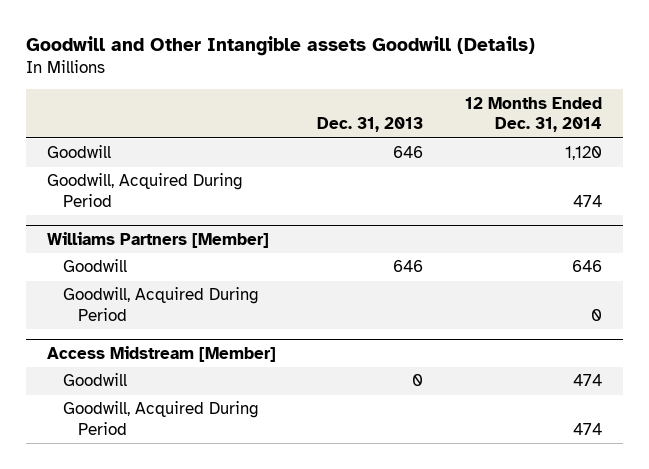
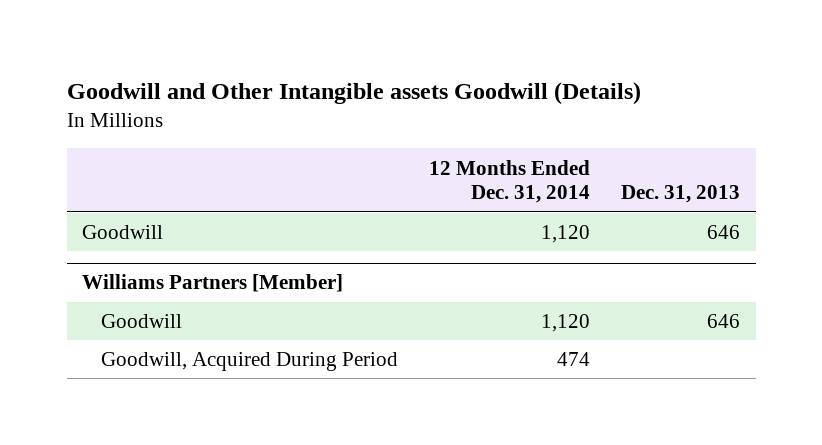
- | Dec. 31, 2013 | 12 Months Ended Dec. 31, 2014
+ | 12 Months Ended Dec. 31, 2014 | Dec. 31, 2013
- Goodwill, Acquired During Period | | 474
@ Williams Partners [Member]
- Goodwill | 646 | 646
- Goodwill, Acquired During Period | | 0
- Access Midstream [Member]
- Goodwill | 0 | 474
@ Williams Partners [Member]
+ Goodwill | 1,120 | 646

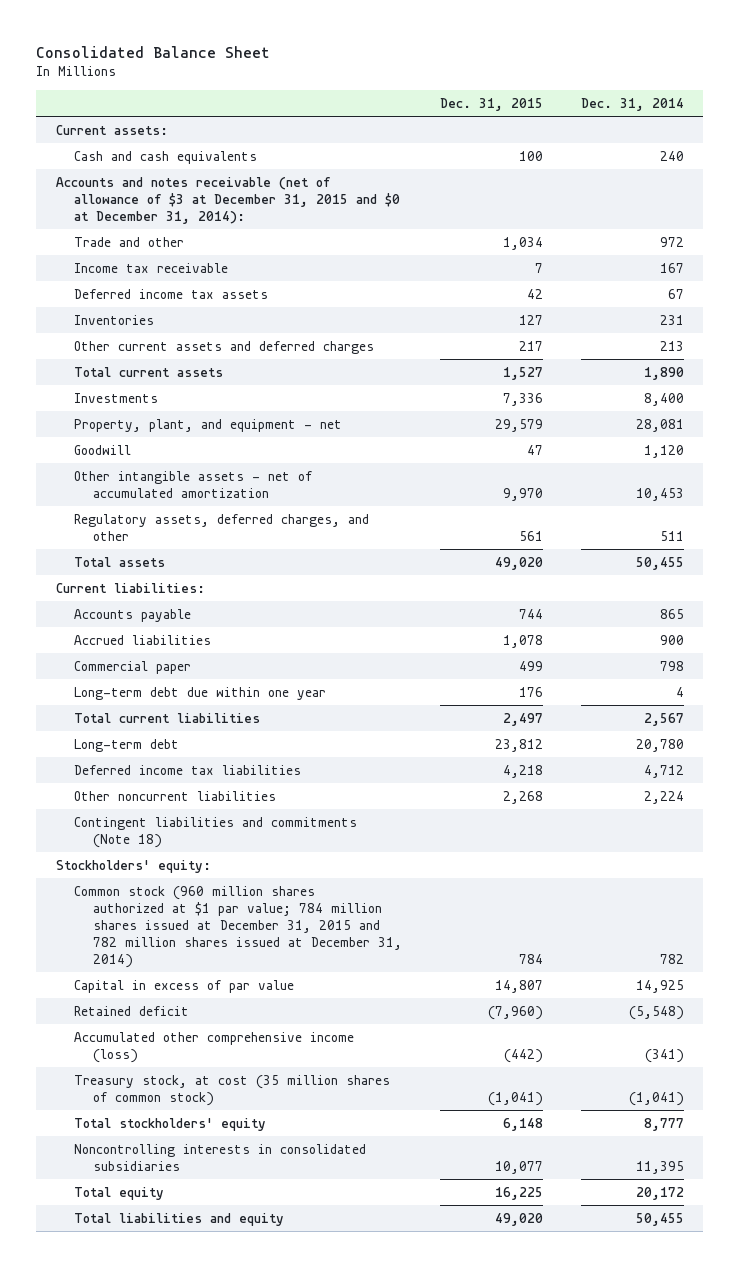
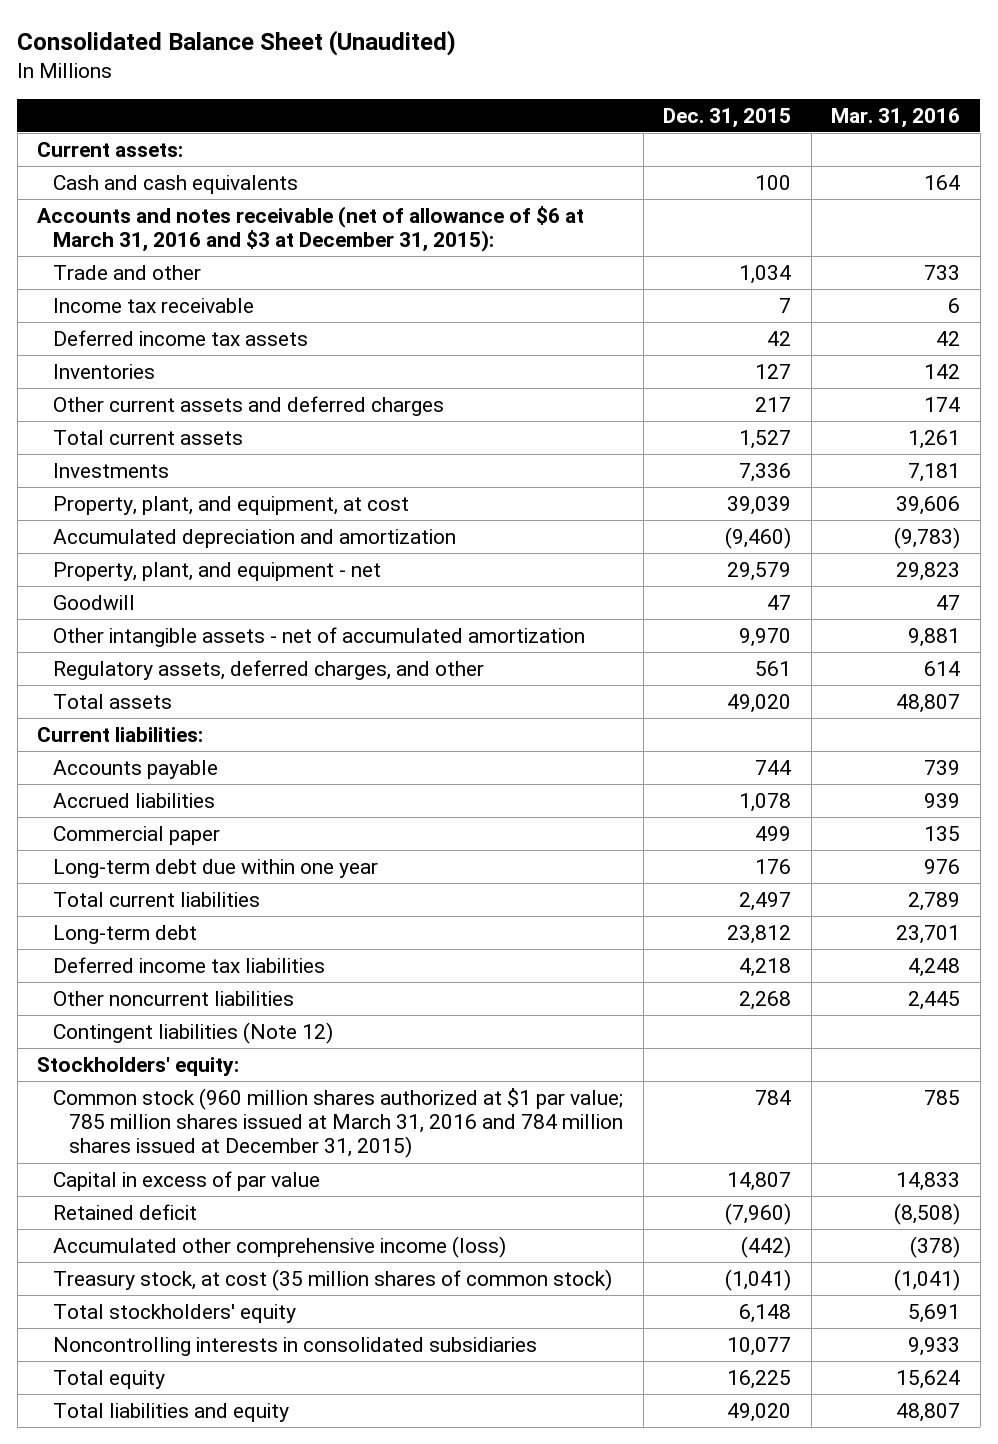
- Consolidated Balance Sheet
+ Consolidated Balance Sheet (Unaudited)
- | Dec. 31, 2015 | Dec. 31, 2014
+ | Dec. 31, 2015 | Mar. 31, 2016
- Accounts and notes receivable (net of allowance of $3 at December 31, 2015 and $0 at December 31, 2014):
+ Accounts and notes receivable (net of allowance of $6 at March 31, 2016 and $3 at December 31, 2015):
+ Property, plant, and equipment, at cost | 39,039 | 39,606
+ Accumulated depreciation and amortization | (9,460) | (9,783)
- Contingent liabilities and commitments (Note 18)
+ Contingent liabilities (Note 12)
- Common stock (960 million shares authorized at $1 par value; 784 million shares issued at December 31, 2015 and 782 million shares issued at December 31, 2014) | 784 | 782
+ Common stock (960 million shares authorized at $1 par value; 785 million shares issued at March 31, 2016 and 784 million shares issued at December 31, 2015) | 784 | 785

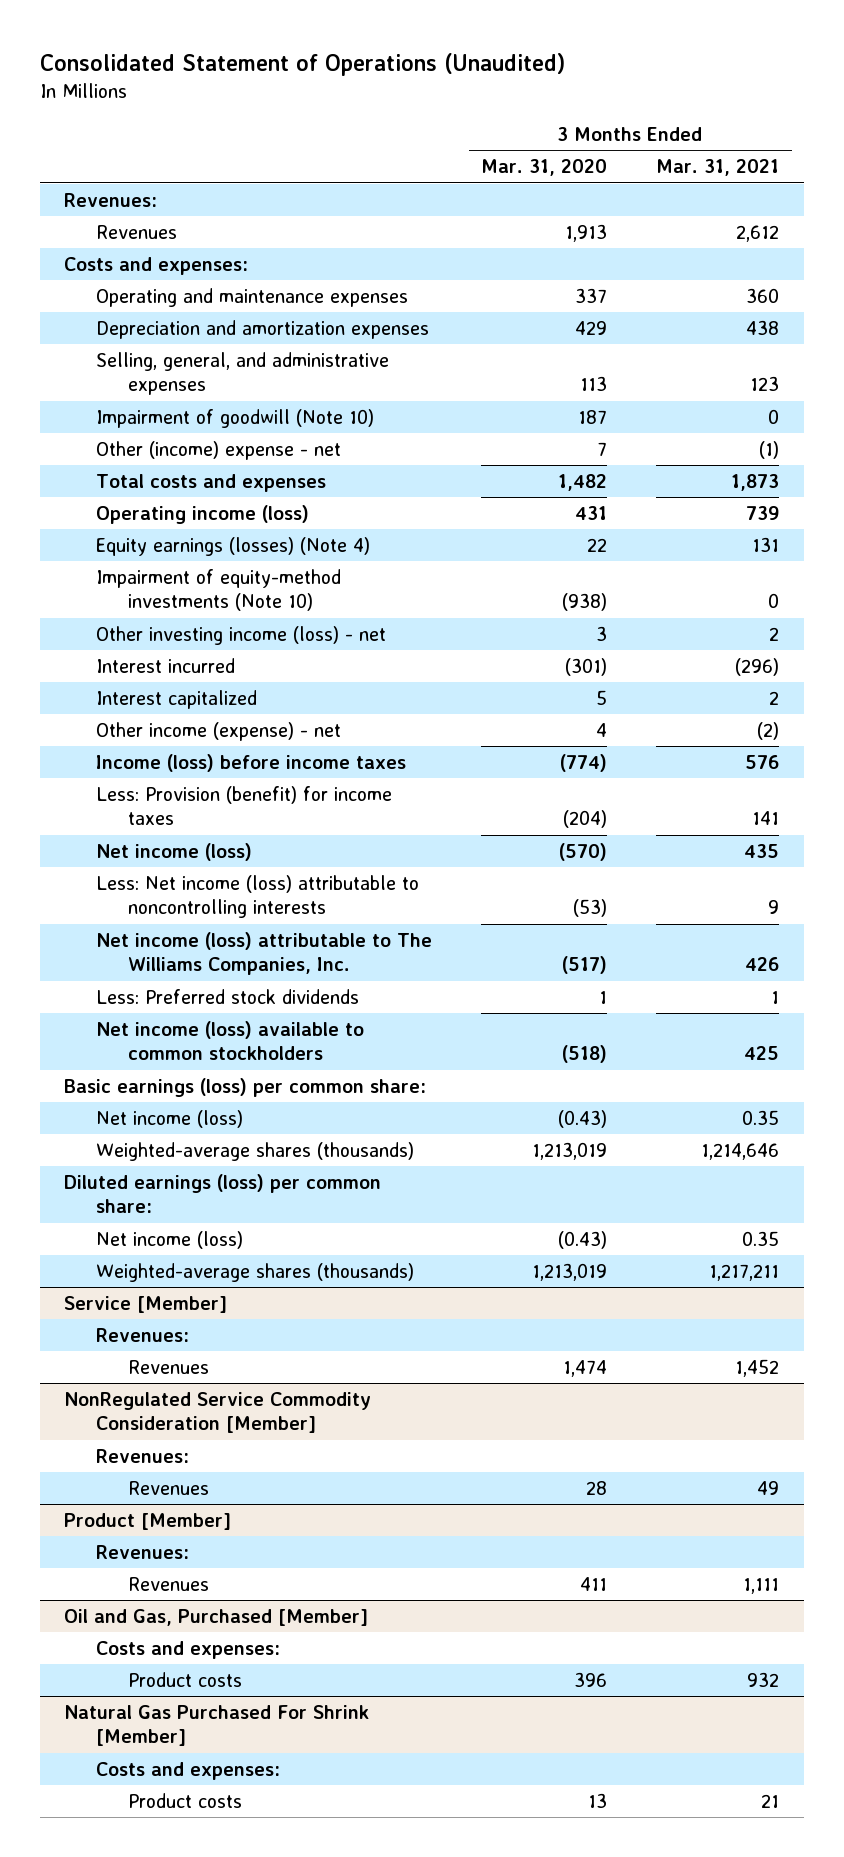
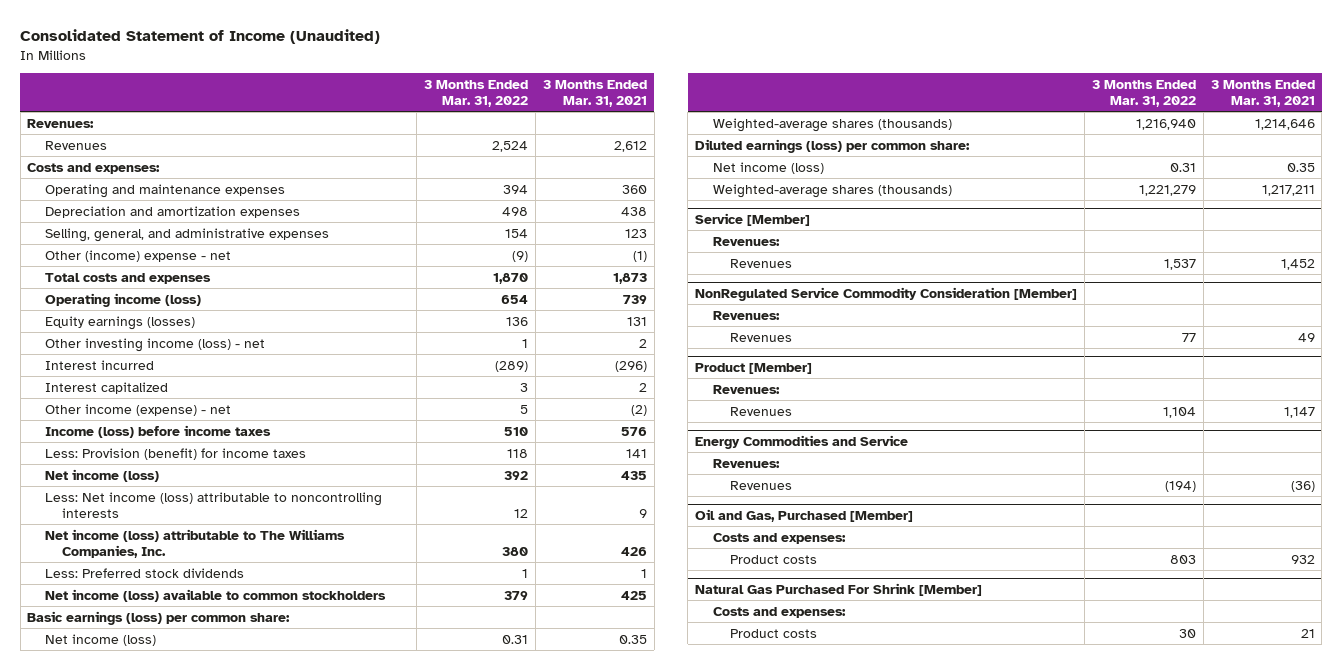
- Consolidated Statement of Operations (Unaudited)
+ Consolidated Statement of Income (Unaudited)
- | 3 Months Ended Mar. 31, 2020 | 3 Months Ended Mar. 31, 2021
+ | 3 Months Ended Mar. 31, 2022 | 3 Months Ended Mar. 31, 2021
- Impairment of goodwill (Note 10) | 187 | 0
- Equity earnings (losses) (Note 4) | 22 | 131
- Impairment of equity-method investments (Note 10) | (938) | 0
+ Equity earnings (losses) | 136 | 131
@ Product [Member]
- Revenues | 411 | 1,111
+ Revenues | 1,104 | 1,147
+ Energy Commodities and Service
+ Revenues:
+ Revenues | (194) | (36)

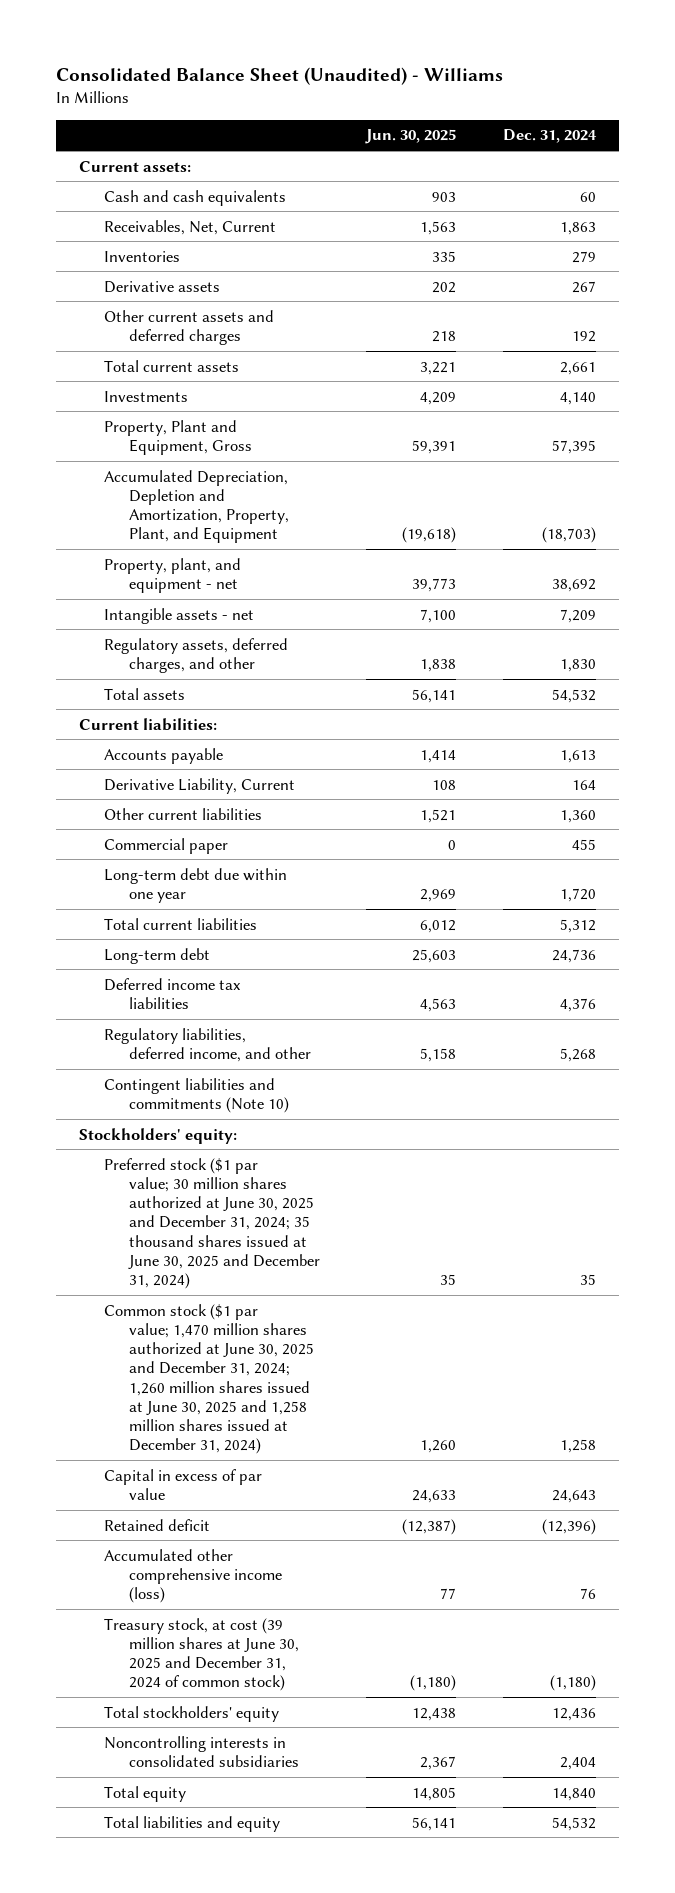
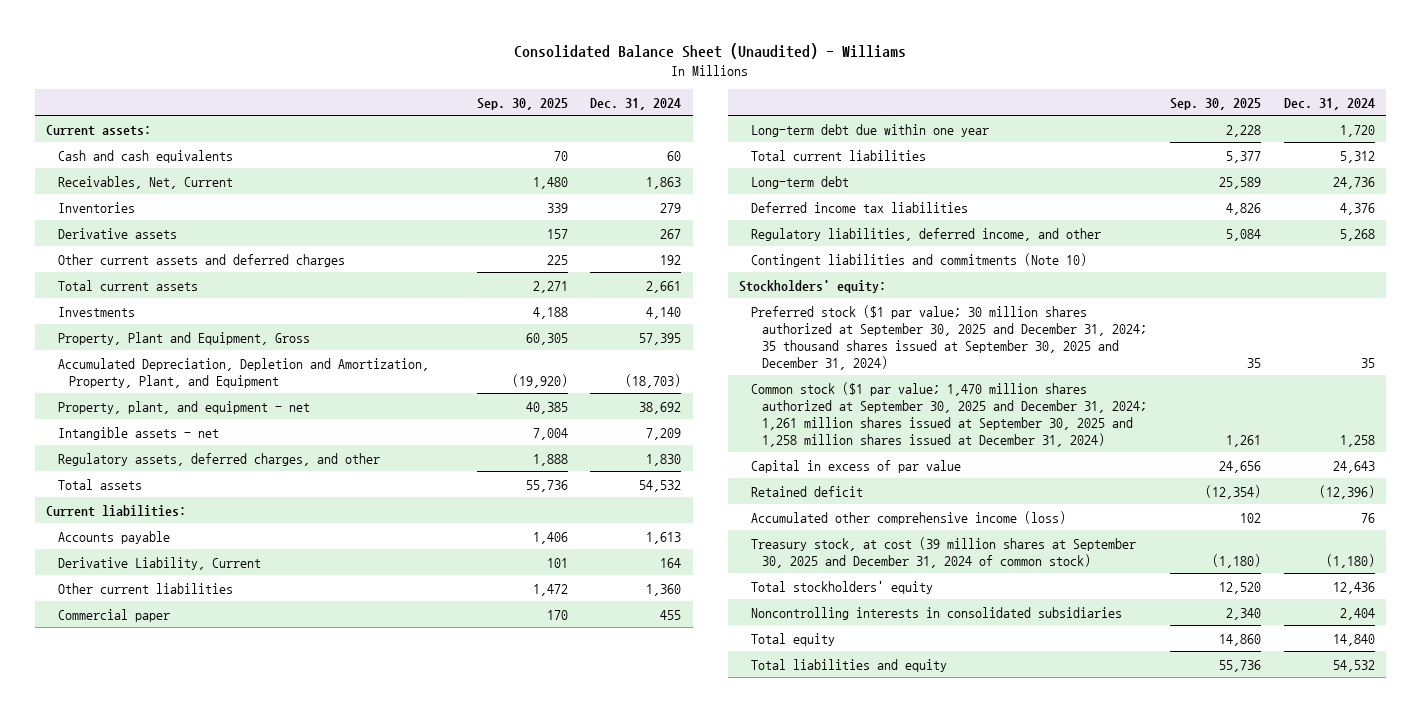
- | Jun. 30, 2025 | Dec. 31, 2024
+ | Sep. 30, 2025 | Dec. 31, 2024
- Preferred stock ($1 par value; 30 million shares authorized at June 30, 2025 and December 31, 2024; 35 thousand shares issued at June 30, 2025 and December 31, 2024) | 35 | 35
- Common stock ($1 par value; 1,470 million shares authorized at June 30, 2025 and December 31, 2024; 1,260 million shares issued at June 30, 2025 and 1,258 million shares issued at December 31, 2024) | 1,260 | 1,258
+ Preferred stock ($1 par value; 30 million shares authorized at September 30, 2025 and December 31, 2024; 35 thousand shares issued at September 30, 2025 and December 31, 2024) | 35 | 35
+ Common stock ($1 par value; 1,470 million shares authorized at September 30, 2025 and December 31, 2024; 1,261 million shares issued at September 30, 2025 and 1,258 million shares issued at December 31, 2024) | 1,261 | 1,258
- Treasury stock, at cost (39 million shares at June 30, 2025 and December 31, 2024 of common stock) | (1,180) | (1,180)
+ Treasury stock, at cost (39 million shares at September 30, 2025 and December 31, 2024 of common stock) | (1,180) | (1,180)

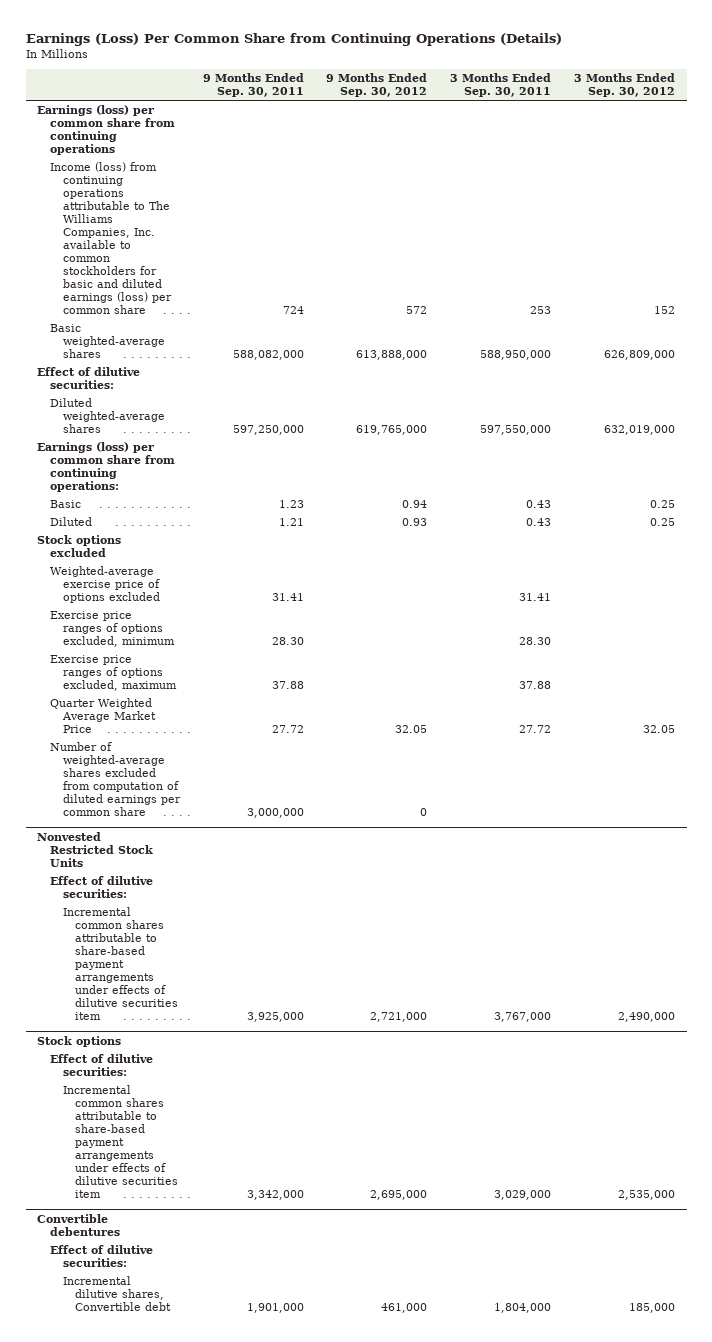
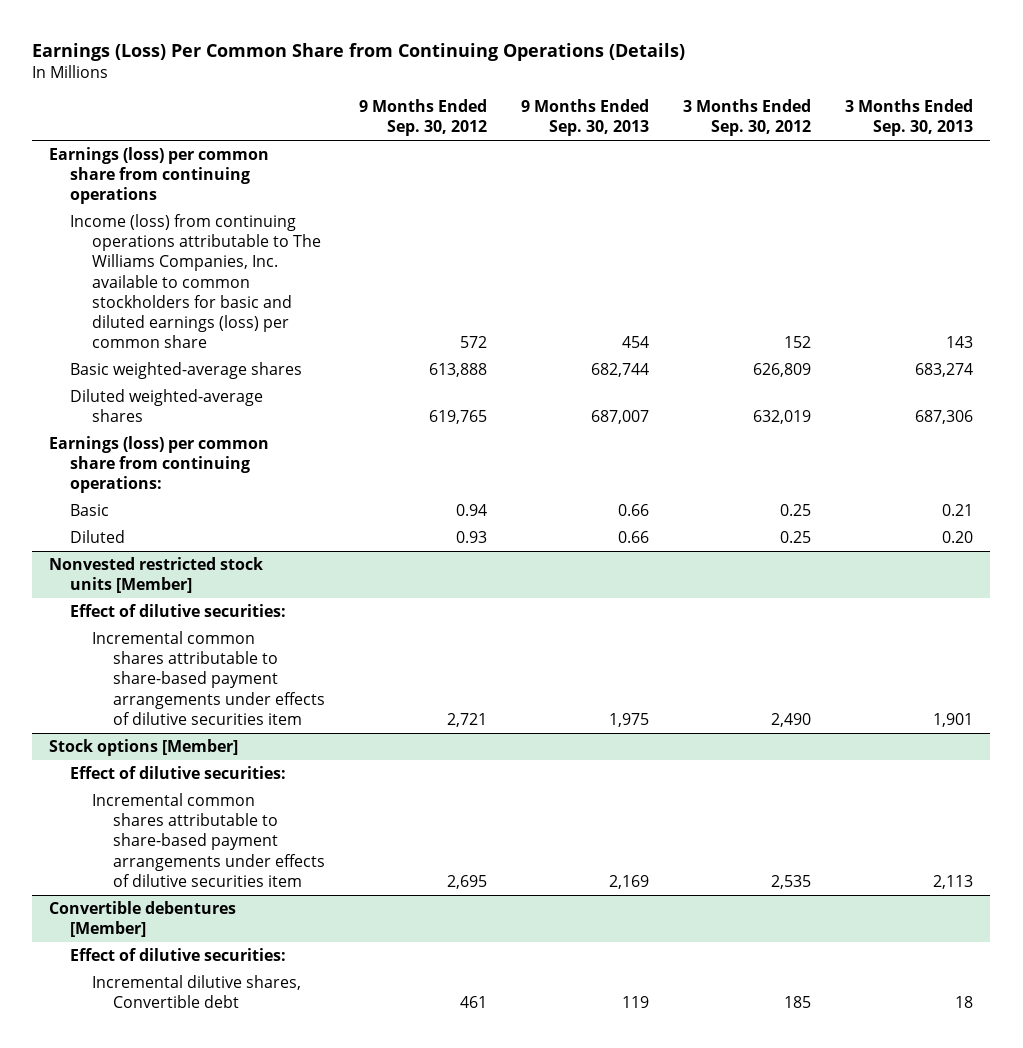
- | 9 Months Ended Sep. 30, 2011 | 9 Months Ended Sep. 30, 2012 | 3 Months Ended Sep. 30, 2011 | 3 Months Ended Sep. 30, 2012
+ | 9 Months Ended Sep. 30, 2012 | 9 Months Ended Sep. 30, 2013 | 3 Months Ended Sep. 30, 2012 | 3 Months Ended Sep. 30, 2013
- Basic weighted-average shares | 588,082,000 | 613,888,000 | 588,950,000 | 626,809,000
- Effect of dilutive securities:
- Diluted weighted-average shares | 597,250,000 | 619,765,000 | 597,550,000 | 632,019,000
+ Basic weighted-average shares | 613,888 | 682,744 | 626,809 | 683,274
+ Diluted weighted-average shares | 619,765 | 687,007 | 632,019 | 687,306
- Stock options excluded
- Weighted-average exercise price of options excluded | 31.41 | | 31.41 |
- Exercise price ranges of options excluded, minimum | 28.30 | | 28.30 |
- Exercise price ranges of options excluded, maximum | 37.88 | | 37.88 |
- Quarter Weighted Average Market Price | 27.72 | 32.05 | 27.72 | 32.05
- Number of weighted-average shares excluded from computation of diluted earnings per common share | 3,000,000 | 0 | |
- Nonvested Restricted Stock Units
+ Nonvested restricted stock units [Member]
- Incremental common shares attributable to share-based payment arrangements under effects of dilutive securities item | 3,925,000 | 2,721,000 | 3,767,000 | 2,490,000
- Stock options
+ Incremental common shares attributable to share-based payment arrangements under effects of dilutive securities item | 2,721 | 1,975 | 2,490 | 1,901
+ Stock options [Member]
- Incremental common shares attributable to share-based payment arrangements under effects of dilutive securities item | 3,342,000 | 2,695,000 | 3,029,000 | 2,535,000
- Convertible debentures
+ Incremental common shares attributable to share-based payment arrangements under effects of dilutive securities item | 2,695 | 2,169 | 2,535 | 2,113
+ Convertible debentures [Member]
- Incremental dilutive shares, Convertible debt | 1,901,000 | 461,000 | 1,804,000 | 185,000
+ Incremental dilutive shares, Convertible debt | 461 | 119 | 185 | 18

